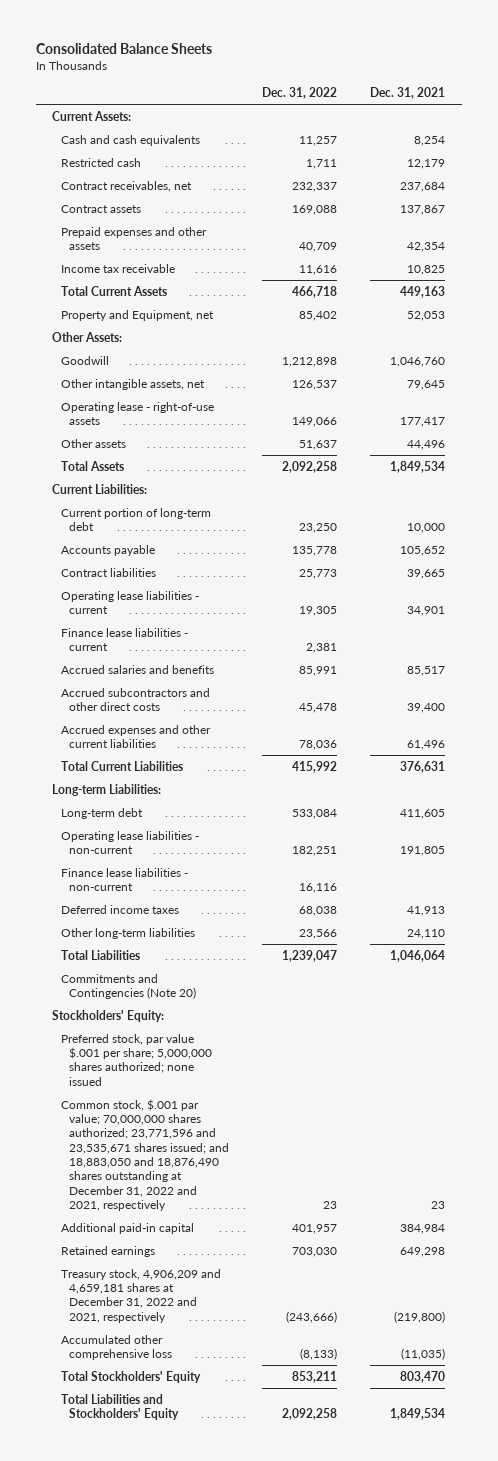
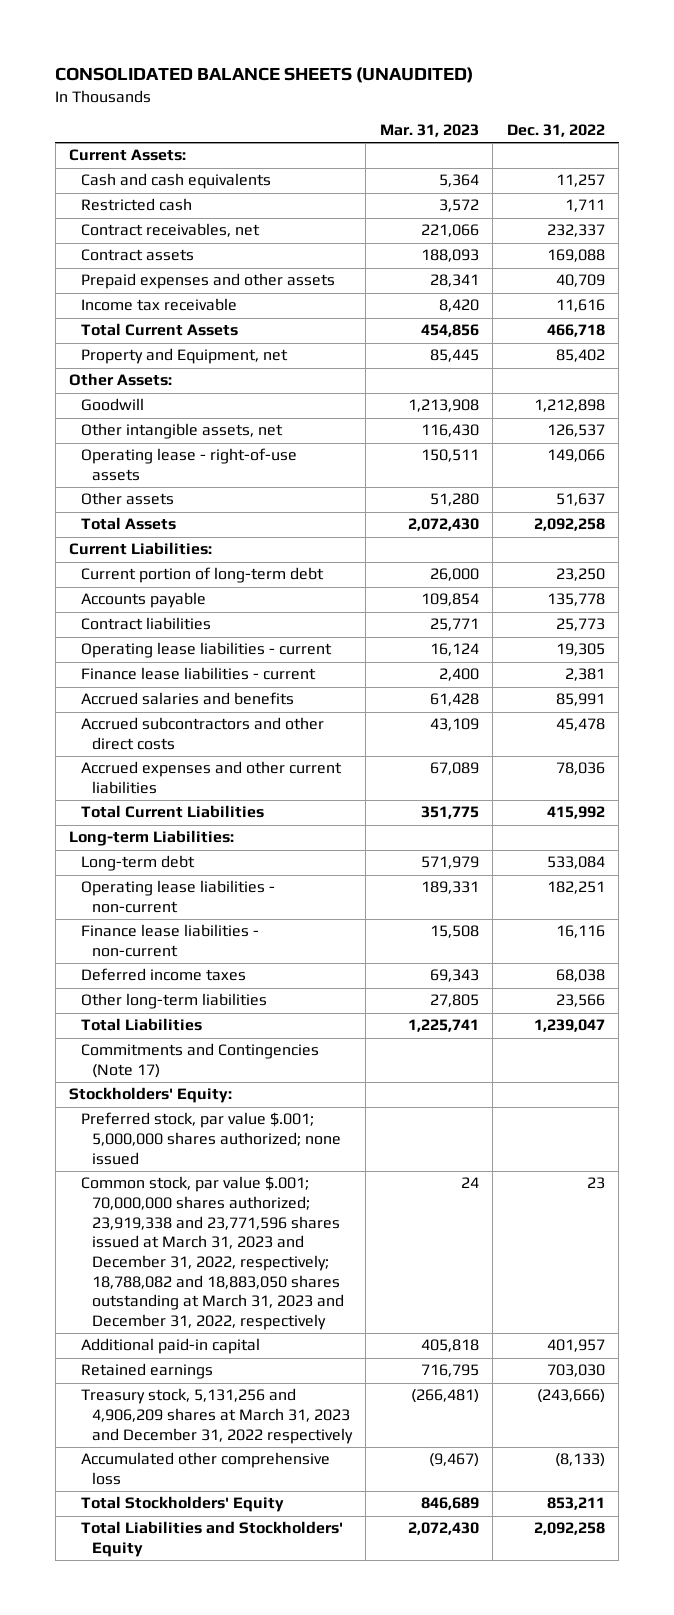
- Consolidated Balance Sheets
+ CONSOLIDATED BALANCE SHEETS (UNAUDITED)
- | Dec. 31, 2022 | Dec. 31, 2021
+ | Mar. 31, 2023 | Dec. 31, 2022
- Commitments and Contingencies (Note 20)
+ Commitments and Contingencies (Note 17)
- Preferred stock, par value $.001 per share; 5,000,000 shares authorized; none issued
- Common stock, $.001 par value; 70,000,000 shares authorized; 23,771,596 and 23,535,671 shares issued; and 18,883,050 and 18,876,490 shares outstanding at December 31, 2022 and 2021, respectively | 23 | 23
+ Preferred stock, par value $.001; 5,000,000 shares authorized; none issued
+ Common stock, par value $.001; 70,000,000 shares authorized; 23,919,338 and 23,771,596 shares issued at March 31, 2023 and December 31, 2022, respectively; 18,788,082 and 18,883,050 shares outstanding at March 31, 2023 and December 31, 2022, respectively | 24 | 23
- Treasury stock, 4,906,209 and 4,659,181 shares at December 31, 2022 and 2021, respectively | (243,666) | (219,800)
+ Treasury stock, 5,131,256 and 4,906,209 shares at March 31, 2023 and December 31, 2022 respectively | (266,481) | (243,666)

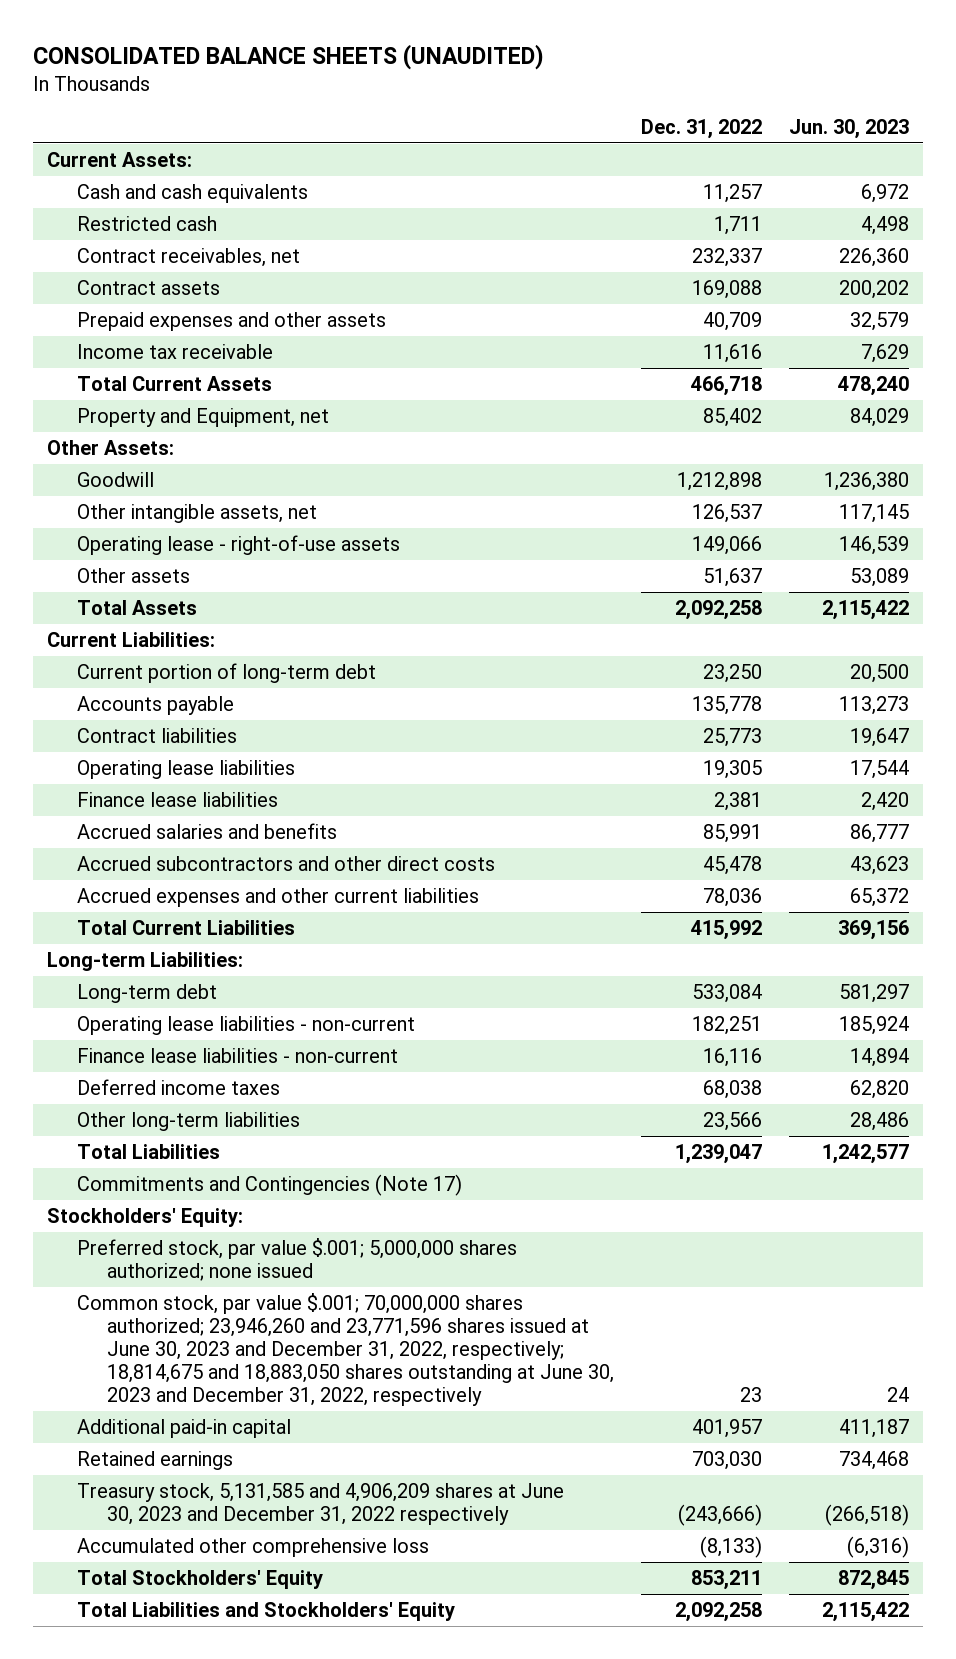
- | Mar. 31, 2023 | Dec. 31, 2022
+ | Dec. 31, 2022 | Jun. 30, 2023
- Operating lease liabilities - current | 16,124 | 19,305
- Finance lease liabilities - current | 2,400 | 2,381
+ Operating lease liabilities | 19,305 | 17,544
+ Finance lease liabilities | 2,381 | 2,420
- Common stock, par value $.001; 70,000,000 shares authorized; 23,919,338 and 23,771,596 shares issued at March 31, 2023 and December 31, 2022, respectively; 18,788,082 and 18,883,050 shares outstanding at March 31, 2023 and December 31, 2022, respectively | 24 | 23
+ Common stock, par value $.001; 70,000,000 shares authorized; 23,946,260 and 23,771,596 shares issued at June 30, 2023 and December 31, 2022, respectively; 18,814,675 and 18,883,050 shares outstanding at June 30, 2023 and December 31, 2022, respectively | 23 | 24
- Treasury stock, 5,131,256 and 4,906,209 shares at March 31, 2023 and December 31, 2022 respectively | (266,481) | (243,666)
+ Treasury stock, 5,131,585 and 4,906,209 shares at June 30, 2023 and December 31, 2022 respectively | (243,666) | (266,518)

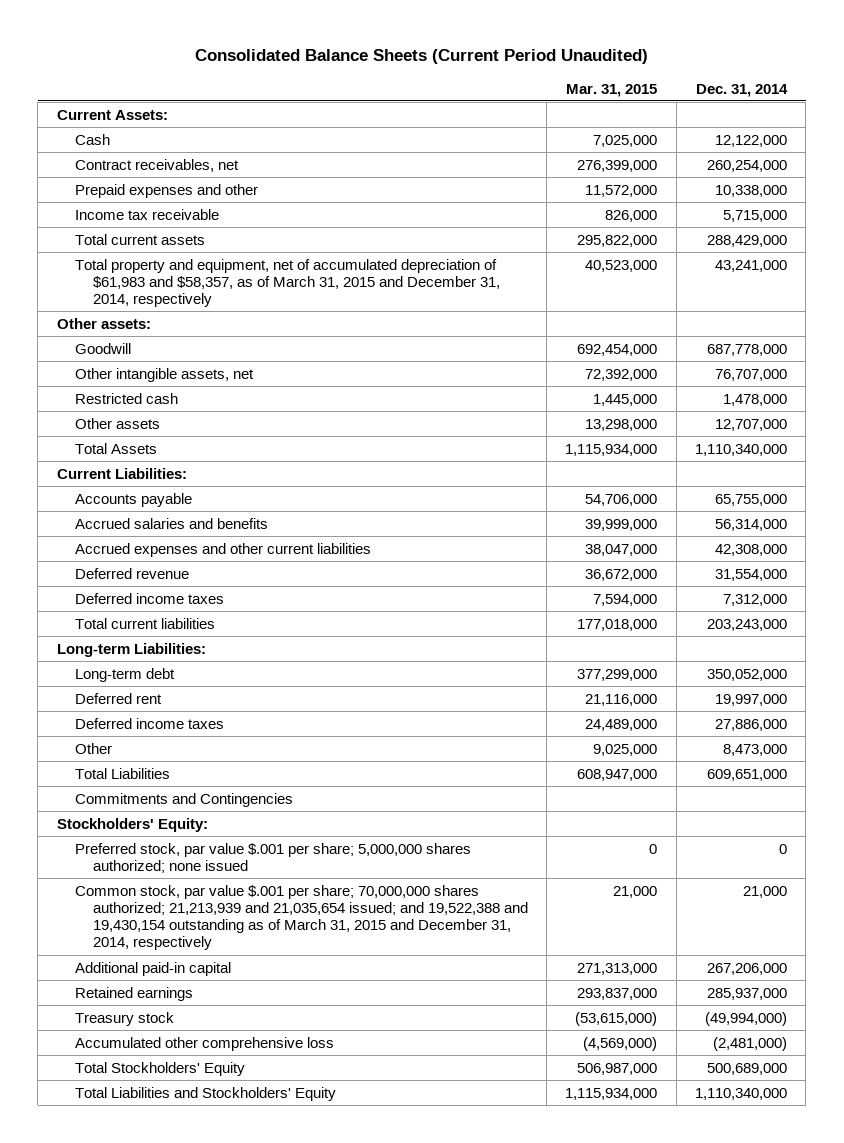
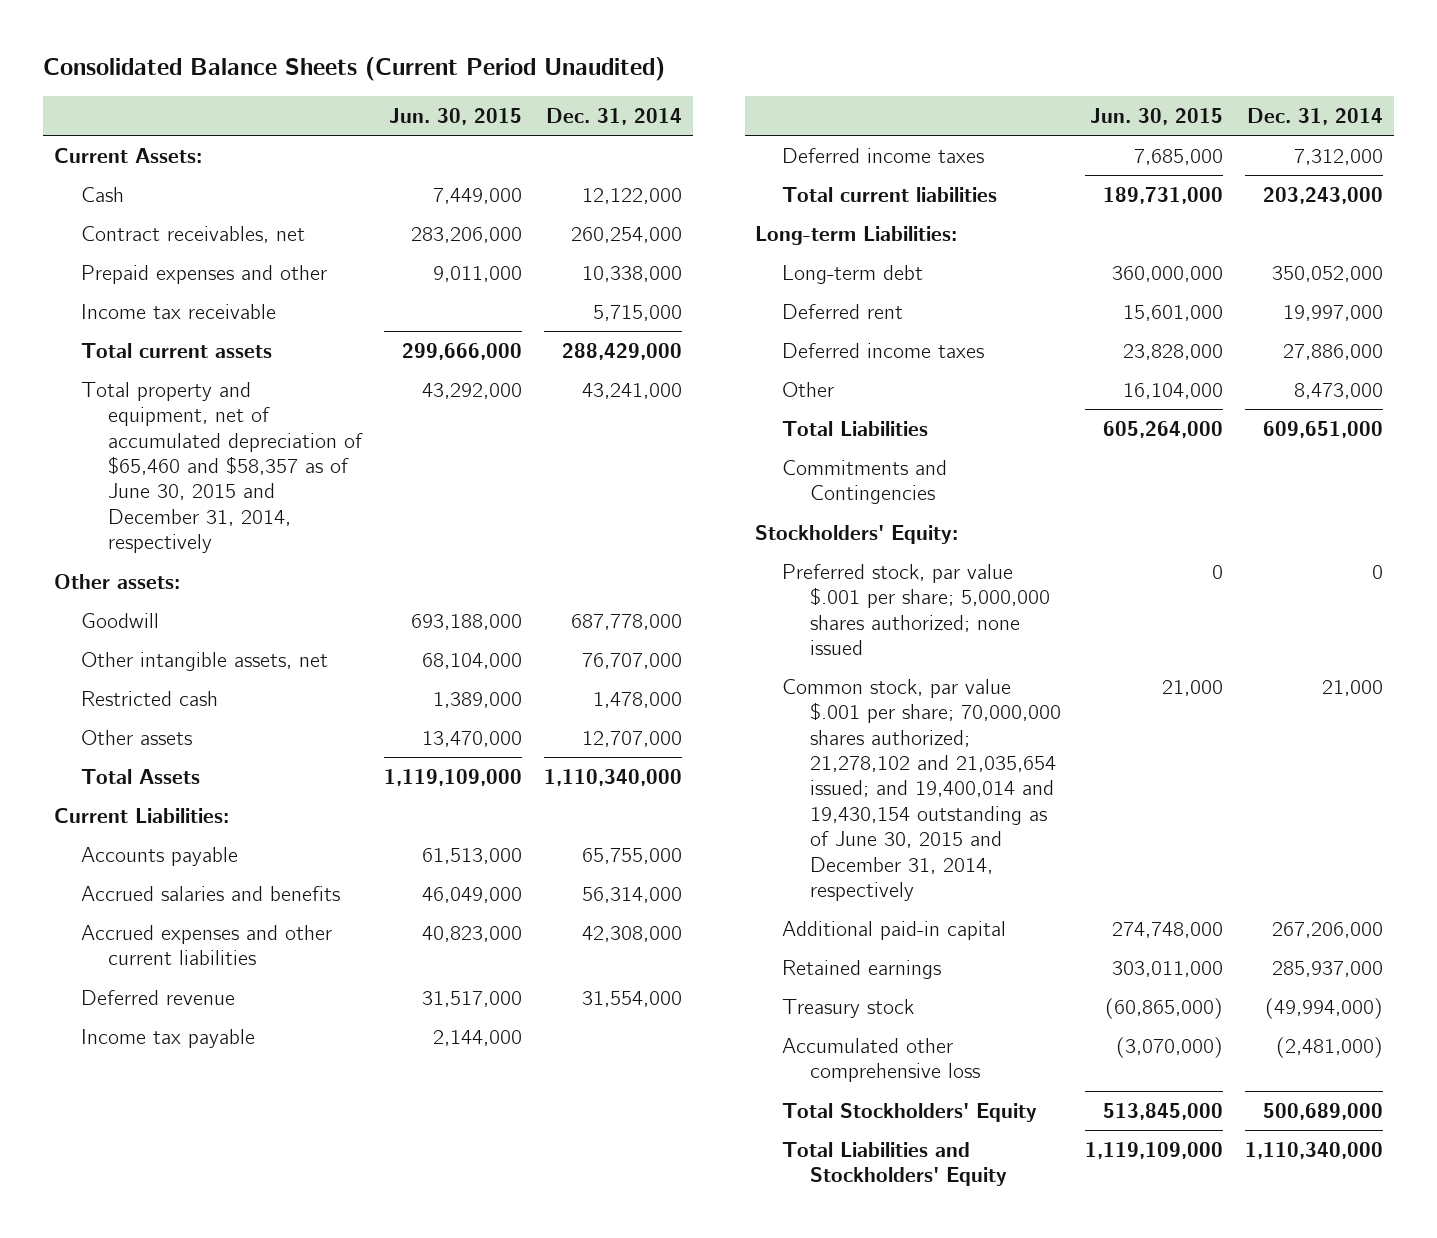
- | Mar. 31, 2015 | Dec. 31, 2014
+ | Jun. 30, 2015 | Dec. 31, 2014
- Total property and equipment, net of accumulated depreciation of $61,983 and $58,357, as of March 31, 2015 and December 31, 2014, respectively | 40,523,000 | 43,241,000
+ Total property and equipment, net of accumulated depreciation of $65,460 and $58,357 as of June 30, 2015 and December 31, 2014, respectively | 43,292,000 | 43,241,000
+ Income tax payable | 2,144,000 |
- Common stock, par value $.001 per share; 70,000,000 shares authorized; 21,213,939 and 21,035,654 issued; and 19,522,388 and 19,430,154 outstanding as of March 31, 2015 and December 31, 2014, respectively | 21,000 | 21,000
+ Common stock, par value $.001 per share; 70,000,000 shares authorized; 21,278,102 and 21,035,654 issued; and 19,400,014 and 19,430,154 outstanding as of June 30, 2015 and December 31, 2014, respectively | 21,000 | 21,000

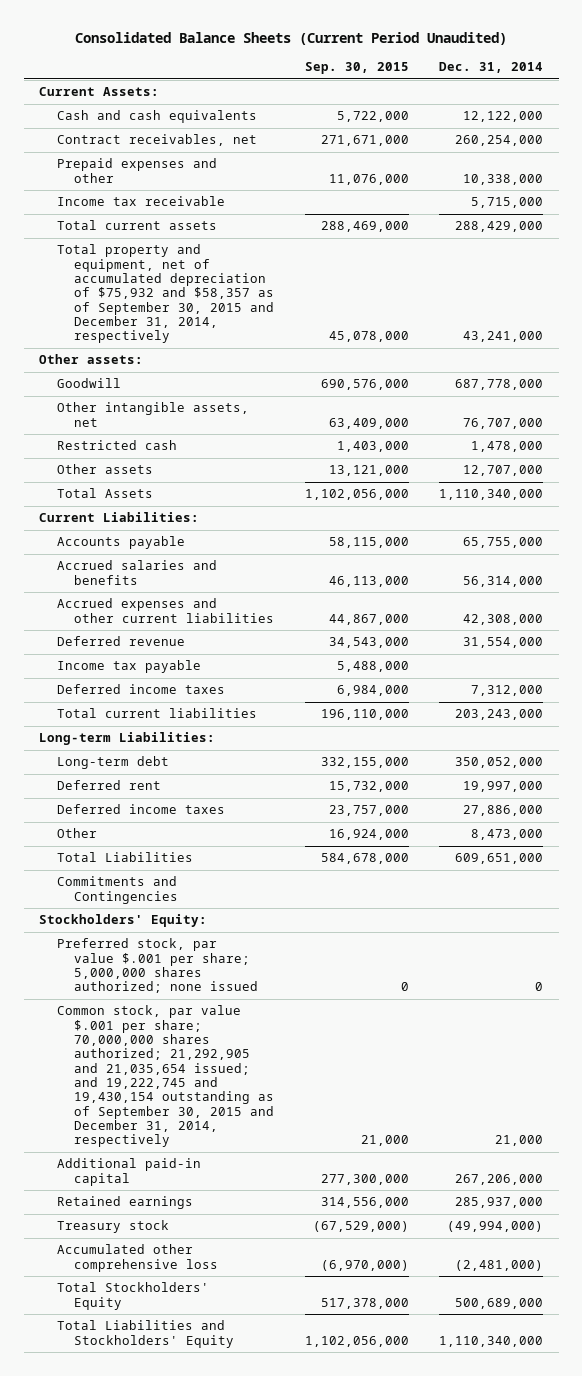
- | Jun. 30, 2015 | Dec. 31, 2014
+ | Sep. 30, 2015 | Dec. 31, 2014
- Cash | 7,449,000 | 12,122,000
+ Cash and cash equivalents | 5,722,000 | 12,122,000
- Total property and equipment, net of accumulated depreciation of $65,460 and $58,357 as of June 30, 2015 and December 31, 2014, respectively | 43,292,000 | 43,241,000
+ Total property and equipment, net of accumulated depreciation of $75,932 and $58,357 as of September 30, 2015 and December 31, 2014, respectively | 45,078,000 | 43,241,000
- Common stock, par value $.001 per share; 70,000,000 shares authorized; 21,278,102 and 21,035,654 issued; and 19,400,014 and 19,430,154 outstanding as of June 30, 2015 and December 31, 2014, respectively | 21,000 | 21,000
+ Common stock, par value $.001 per share; 70,000,000 shares authorized; 21,292,905 and 21,035,654 issued; and 19,222,745 and 19,430,154 outstanding as of September 30, 2015 and December 31, 2014, respectively | 21,000 | 21,000

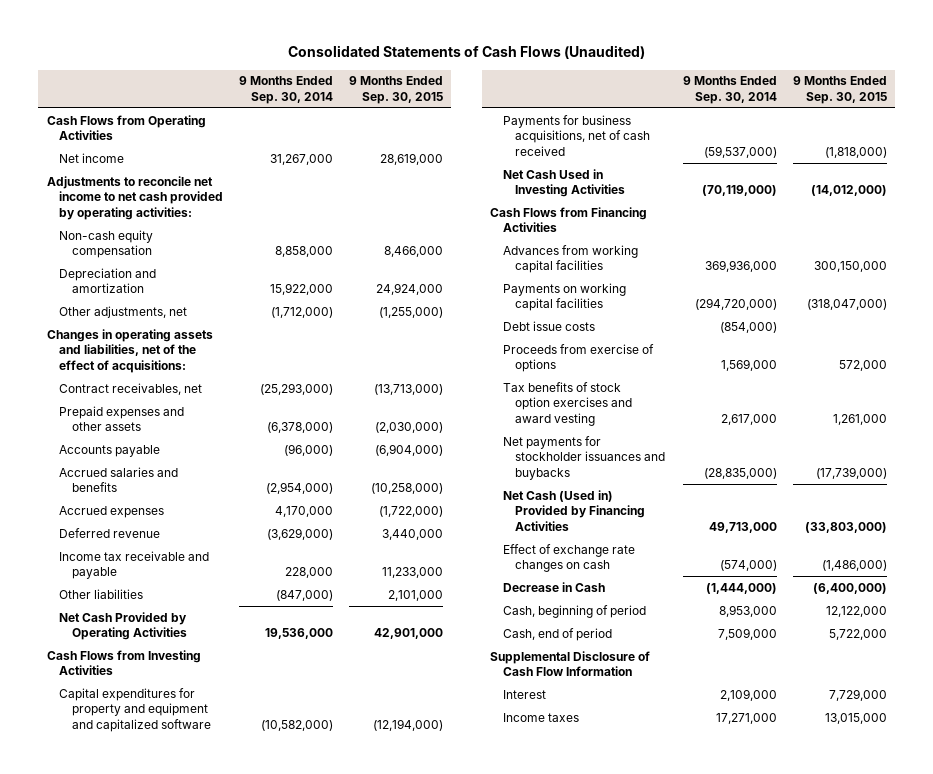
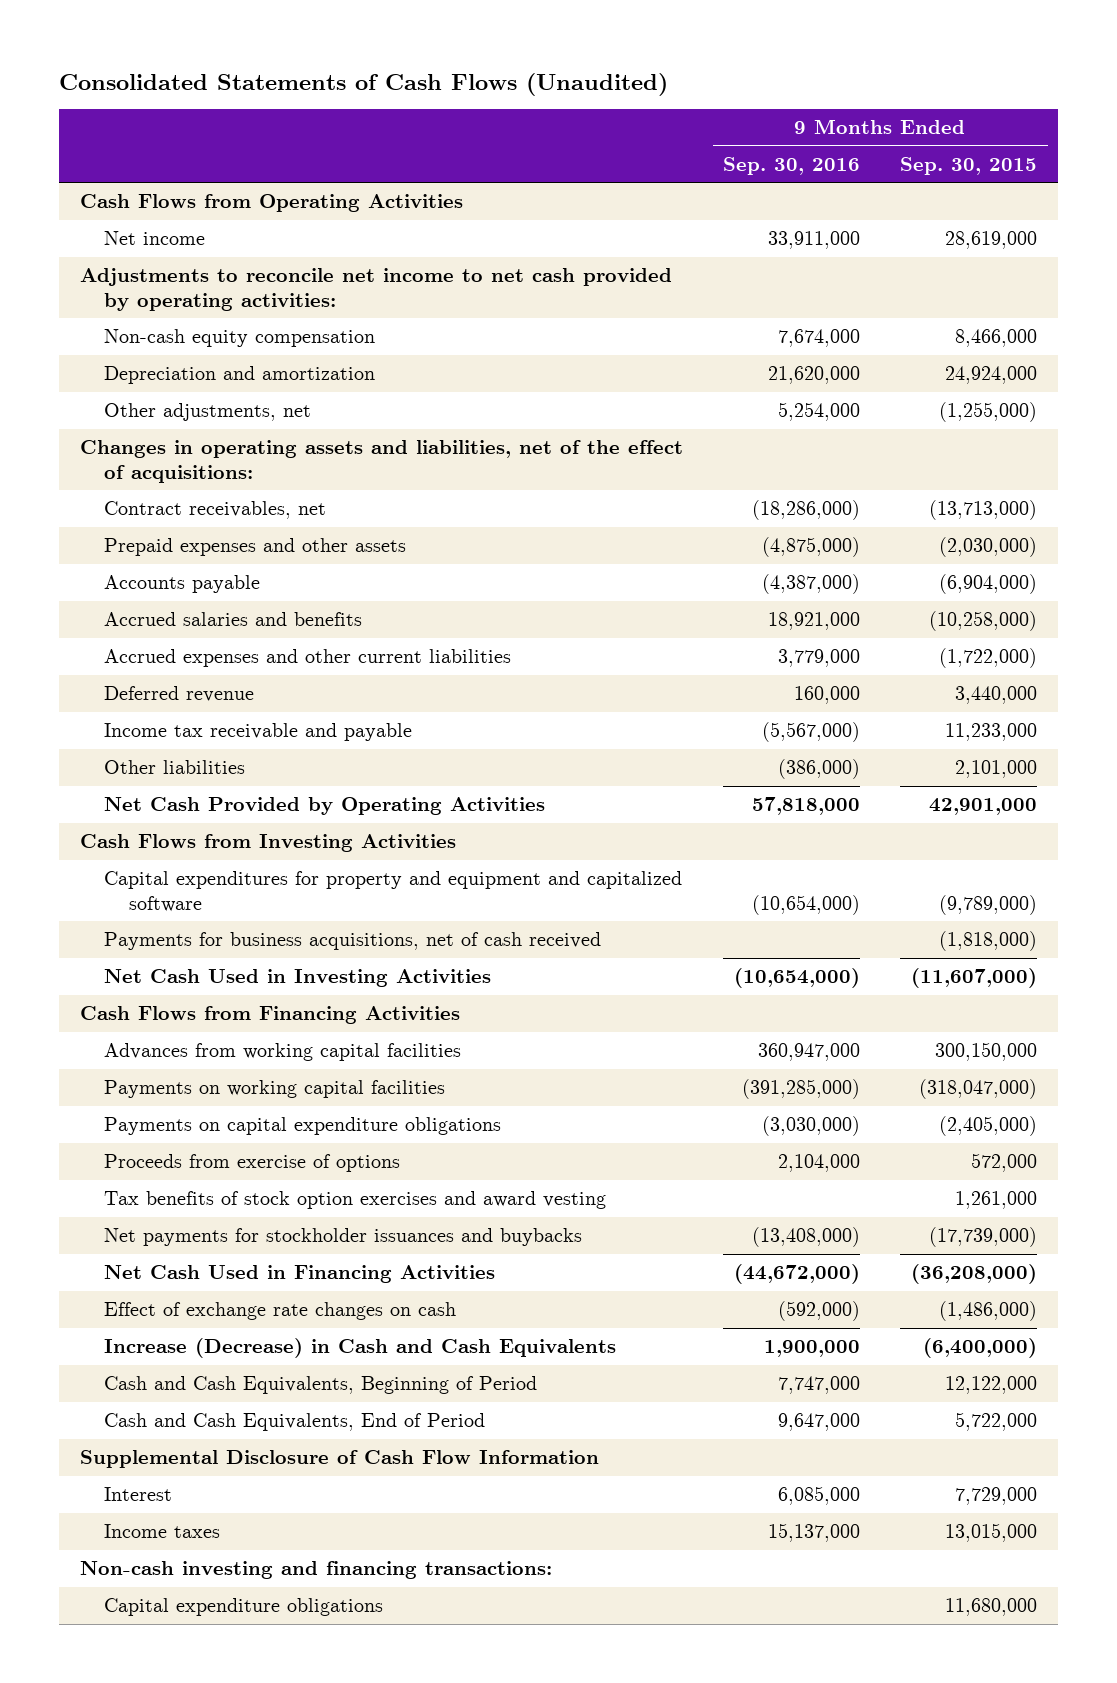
- | 9 Months Ended Sep. 30, 2014 | 9 Months Ended Sep. 30, 2015
+ | 9 Months Ended Sep. 30, 2016 | 9 Months Ended Sep. 30, 2015
- Accrued expenses | 4,170,000 | (1,722,000)
+ Accrued expenses and other current liabilities | 3,779,000 | (1,722,000)
- Capital expenditures for property and equipment and capitalized software | (10,582,000) | (12,194,000)
+ Capital expenditures for property and equipment and capitalized software | (10,654,000) | (9,789,000)
- Net Cash Used in Investing Activities | (70,119,000) | (14,012,000)
+ Net Cash Used in Investing Activities | (10,654,000) | (11,607,000)
- Debt issue costs | (854,000) |
+ Payments on capital expenditure obligations | (3,030,000) | (2,405,000)
- Net Cash (Used in) Provided by Financing Activities | 49,713,000 | (33,803,000)
+ Net Cash Used in Financing Activities | (44,672,000) | (36,208,000)
- Decrease in Cash | (1,444,000) | (6,400,000)
- Cash, beginning of period | 8,953,000 | 12,122,000
- Cash, end of period | 7,509,000 | 5,722,000
+ Increase (Decrease) in Cash and Cash Equivalents | 1,900,000 | (6,400,000)
+ Cash and Cash Equivalents, Beginning of Period | 7,747,000 | 12,122,000
+ Cash and Cash Equivalents, End of Period | 9,647,000 | 5,722,000
+ Non-cash investing and financing transactions:
+ Capital expenditure obligations | | 11,680,000

